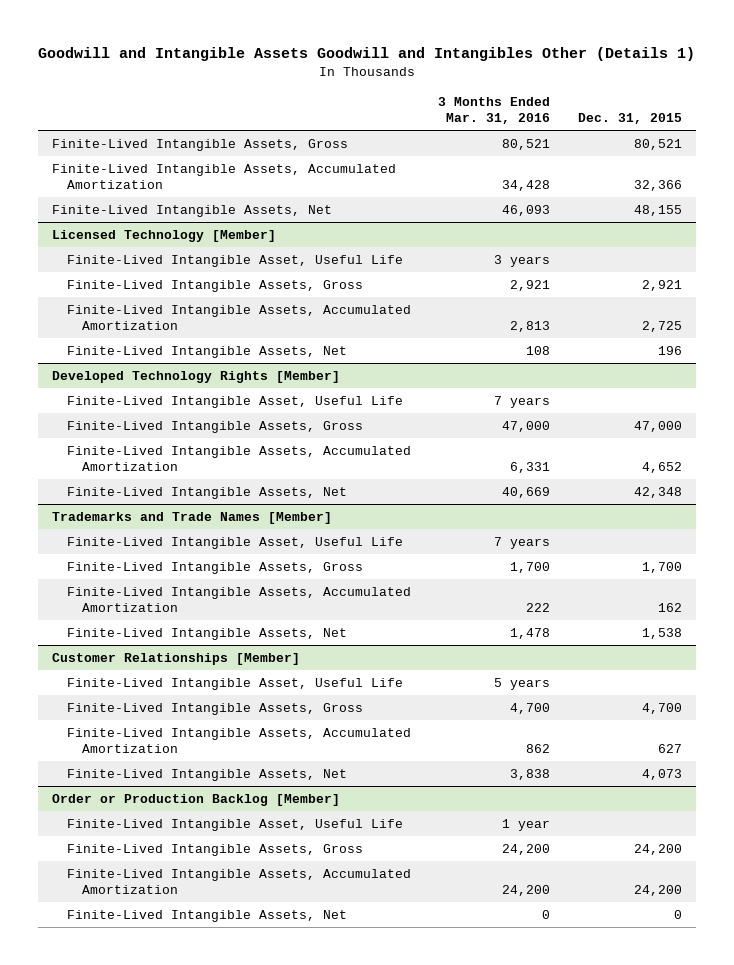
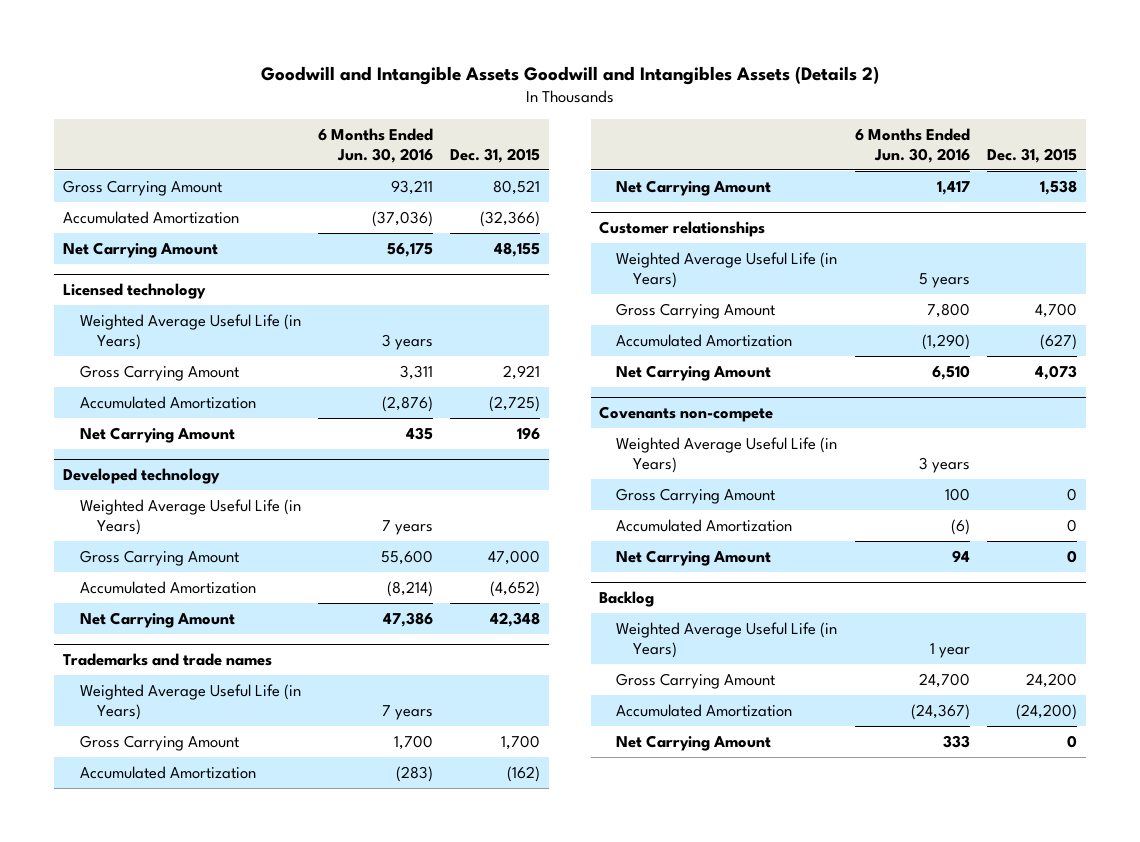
- Goodwill and Intangible Assets Goodwill and Intangibles Other (Details 1)
+ Goodwill and Intangible Assets Goodwill and Intangibles Assets (Details 2)
- | 3 Months Ended Mar. 31, 2016 | Dec. 31, 2015
+ | 6 Months Ended Jun. 30, 2016 | Dec. 31, 2015
- Finite-Lived Intangible Assets, Gross | 80,521 | 80,521
- Finite-Lived Intangible Assets, Accumulated Amortization | 34,428 | 32,366
- Finite-Lived Intangible Assets, Net | 46,093 | 48,155
- Licensed Technology [Member]
- Finite-Lived Intangible Asset, Useful Life | 3 years |
- Finite-Lived Intangible Assets, Gross | 2,921 | 2,921
- Finite-Lived Intangible Assets, Accumulated Amortization | 2,813 | 2,725
- Finite-Lived Intangible Assets, Net | 108 | 196
- Developed Technology Rights [Member]
- Finite-Lived Intangible Asset, Useful Life | 7 years |
- Finite-Lived Intangible Assets, Gross | 47,000 | 47,000
- Finite-Lived Intangible Assets, Accumulated Amortization | 6,331 | 4,652
- Finite-Lived Intangible Assets, Net | 40,669 | 42,348
- Trademarks and Trade Names [Member]
- Finite-Lived Intangible Asset, Useful Life | 7 years |
- Finite-Lived Intangible Assets, Gross | 1,700 | 1,700
- Finite-Lived Intangible Assets, Accumulated Amortization | 222 | 162
- Finite-Lived Intangible Assets, Net | 1,478 | 1,538
- Customer Relationships [Member]
- Finite-Lived Intangible Asset, Useful Life | 5 years |
- Finite-Lived Intangible Assets, Gross | 4,700 | 4,700
- Finite-Lived Intangible Assets, Accumulated Amortization | 862 | 627
- Finite-Lived Intangible Assets, Net | 3,838 | 4,073
- Order or Production Backlog [Member]
- Finite-Lived Intangible Asset, Useful Life | 1 year |
- Finite-Lived Intangible Assets, Gross | 24,200 | 24,200
- Finite-Lived Intangible Assets, Accumulated Amortization | 24,200 | 24,200
- Finite-Lived Intangible Assets, Net | 0 | 0
+ Gross Carrying Amount | 93,211 | 80,521
+ Accumulated Amortization | (37,036) | (32,366)
+ Net Carrying Amount | 56,175 | 48,155
+ Licensed technology
+ Weighted Average Useful Life (in Years) | 3 years |
+ Gross Carrying Amount | 3,311 | 2,921
+ Accumulated Amortization | (2,876) | (2,725)
+ Net Carrying Amount | 435 | 196
+ Developed technology
+ Weighted Average Useful Life (in Years) | 7 years |
+ Gross Carrying Amount | 55,600 | 47,000
+ Accumulated Amortization | (8,214) | (4,652)
+ Net Carrying Amount | 47,386 | 42,348
+ Trademarks and trade names
+ Weighted Average Useful Life (in Years) | 7 years |
+ Gross Carrying Amount | 1,700 | 1,700
+ Accumulated Amortization | (283) | (162)
+ Net Carrying Amount | 1,417 | 1,538
+ Customer relationships
+ Weighted Average Useful Life (in Years) | 5 years |
+ Gross Carrying Amount | 7,800 | 4,700
+ Accumulated Amortization | (1,290) | (627)
+ Net Carrying Amount | 6,510 | 4,073
+ Covenants non-compete
+ Weighted Average Useful Life (in Years) | 3 years |
+ Gross Carrying Amount | 100 | 0
+ Accumulated Amortization | (6) | 0
+ Net Carrying Amount | 94 | 0
+ Backlog
+ Weighted Average Useful Life (in Years) | 1 year |
+ Gross Carrying Amount | 24,700 | 24,200
+ Accumulated Amortization | (24,367) | (24,200)
+ Net Carrying Amount | 333 | 0

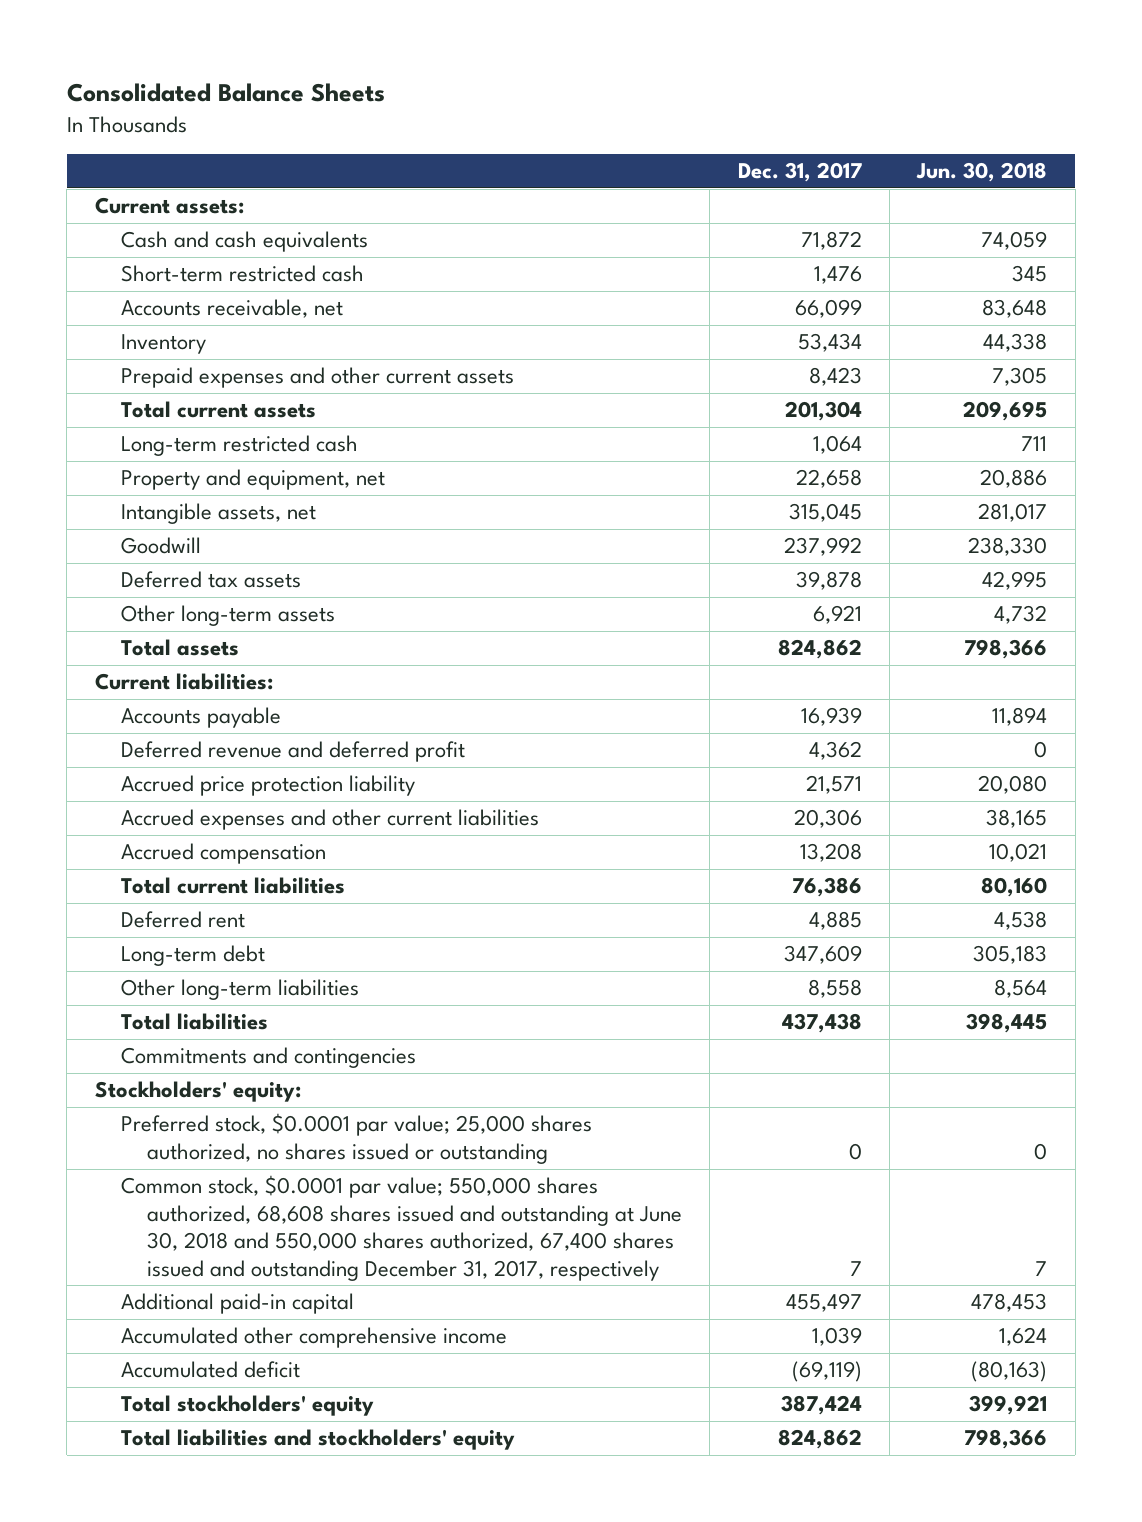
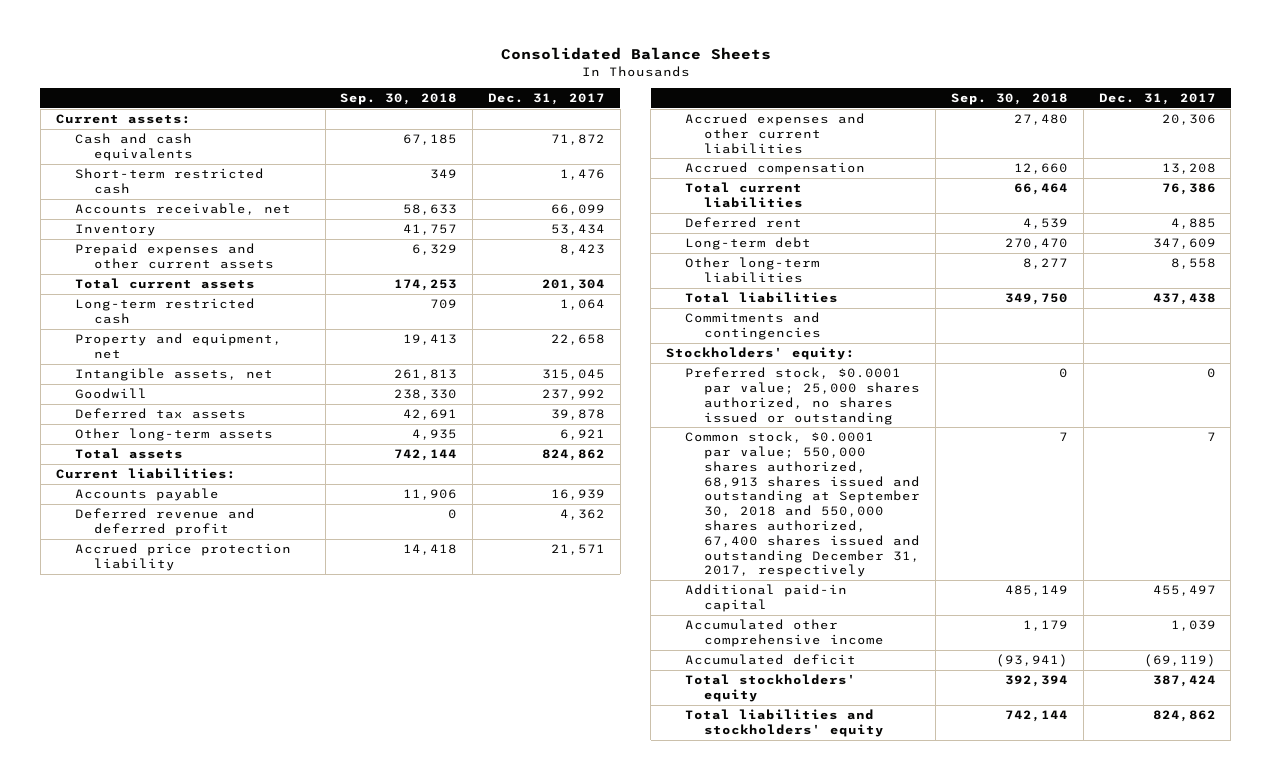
- | Dec. 31, 2017 | Jun. 30, 2018
+ | Sep. 30, 2018 | Dec. 31, 2017
- Common stock, $0.0001 par value; 550,000 shares authorized, 68,608 shares issued and outstanding at June 30, 2018 and 550,000 shares authorized, 67,400 shares issued and outstanding December 31, 2017, respectively | 7 | 7
+ Common stock, $0.0001 par value; 550,000 shares authorized, 68,913 shares issued and outstanding at September 30, 2018 and 550,000 shares authorized, 67,400 shares issued and outstanding December 31, 2017, respectively | 7 | 7

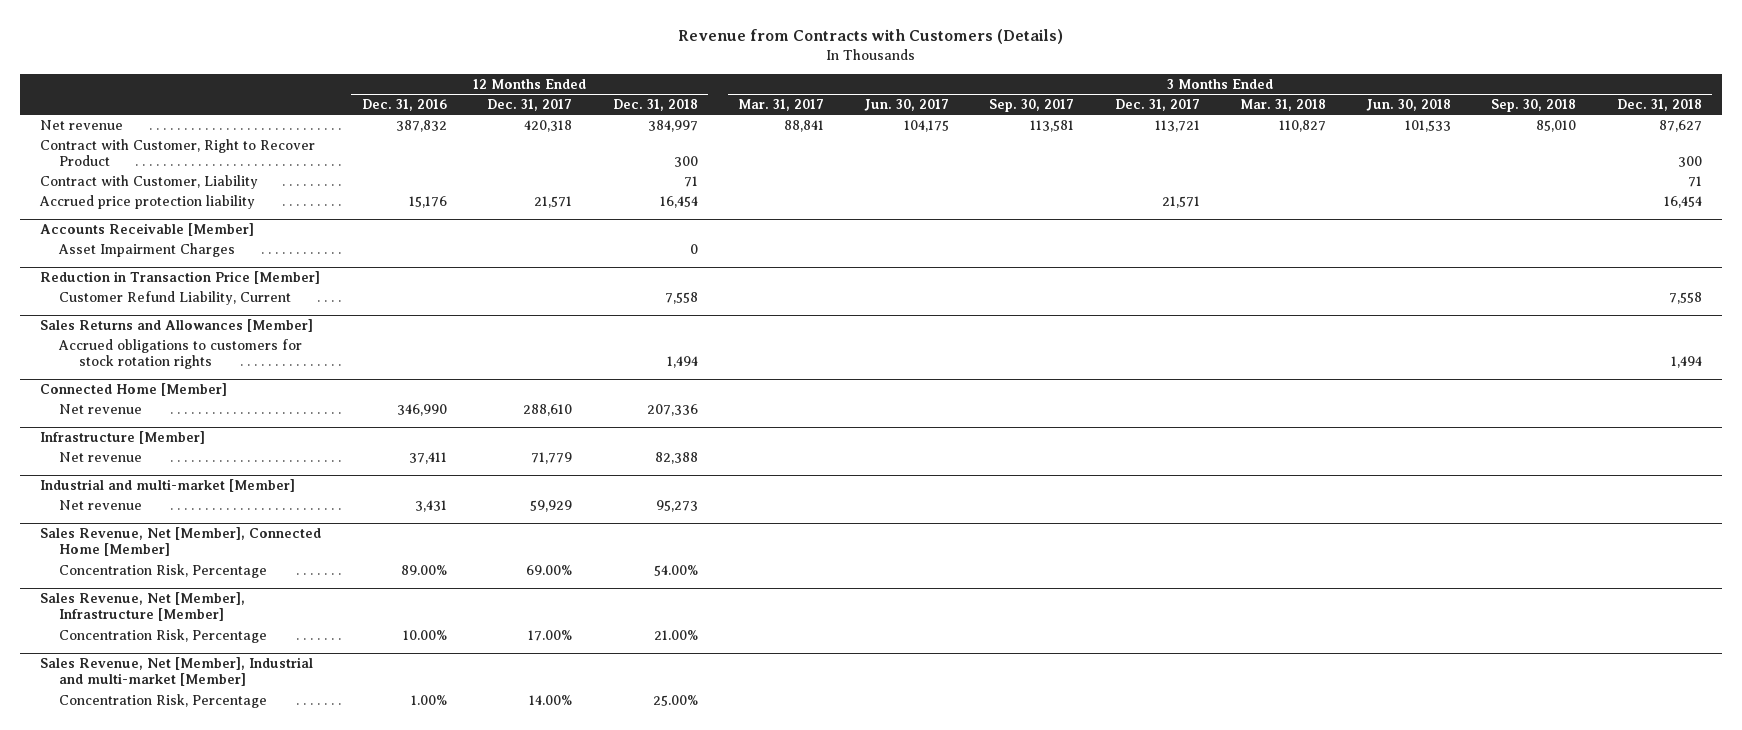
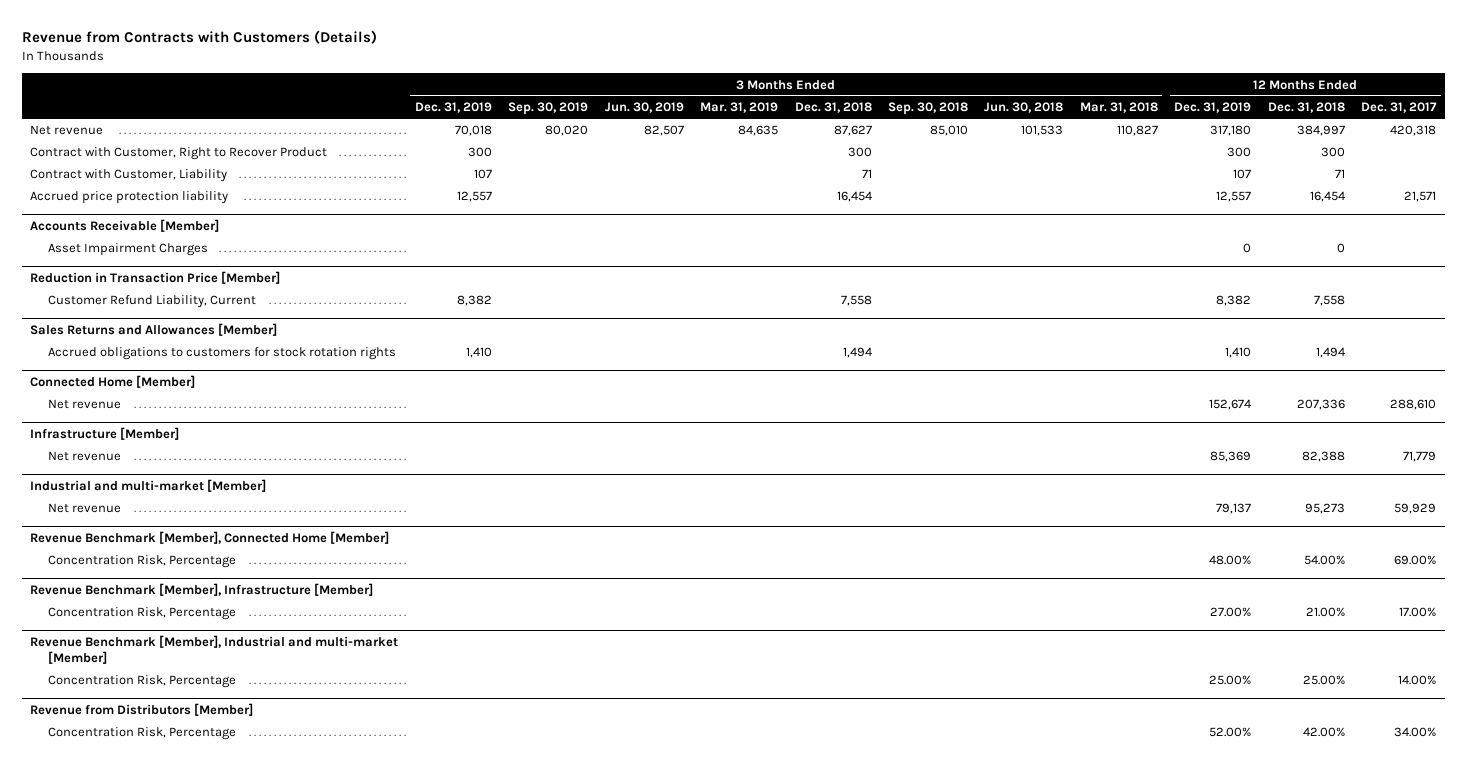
- | 12 Months Ended Dec. 31, 2016 | 12 Months Ended Dec. 31, 2017 | 12 Months Ended Dec. 31, 2018 | 3 Months Ended Mar. 31, 2017 | 3 Months Ended Jun. 30, 2017 | 3 Months Ended Sep. 30, 2017 | 3 Months Ended Dec. 31, 2017 | 3 Months Ended Mar. 31, 2018 | 3 Months Ended Jun. 30, 2018 | 3 Months Ended Sep. 30, 2018 | 3 Months Ended Dec. 31, 2018
+ | 3 Months Ended Dec. 31, 2019 | 3 Months Ended Sep. 30, 2019 | 3 Months Ended Jun. 30, 2019 | 3 Months Ended Mar. 31, 2019 | 3 Months Ended Dec. 31, 2018 | 3 Months Ended Sep. 30, 2018 | 3 Months Ended Jun. 30, 2018 | 3 Months Ended Mar. 31, 2018 | 12 Months Ended Dec. 31, 2019 | 12 Months Ended Dec. 31, 2018 | 12 Months Ended Dec. 31, 2017
- Sales Revenue, Net [Member], Connected Home [Member]
+ Revenue Benchmark [Member], Connected Home [Member]
- Sales Revenue, Net [Member], Infrastructure [Member]
+ Revenue Benchmark [Member], Infrastructure [Member]
- Sales Revenue, Net [Member], Industrial and multi-market [Member]
+ Revenue Benchmark [Member], Industrial and multi-market [Member]
+ Revenue from Distributors [Member]
+ Concentration Risk, Percentage | | | | | | | | | 52.00% | 42.00% | 34.00%

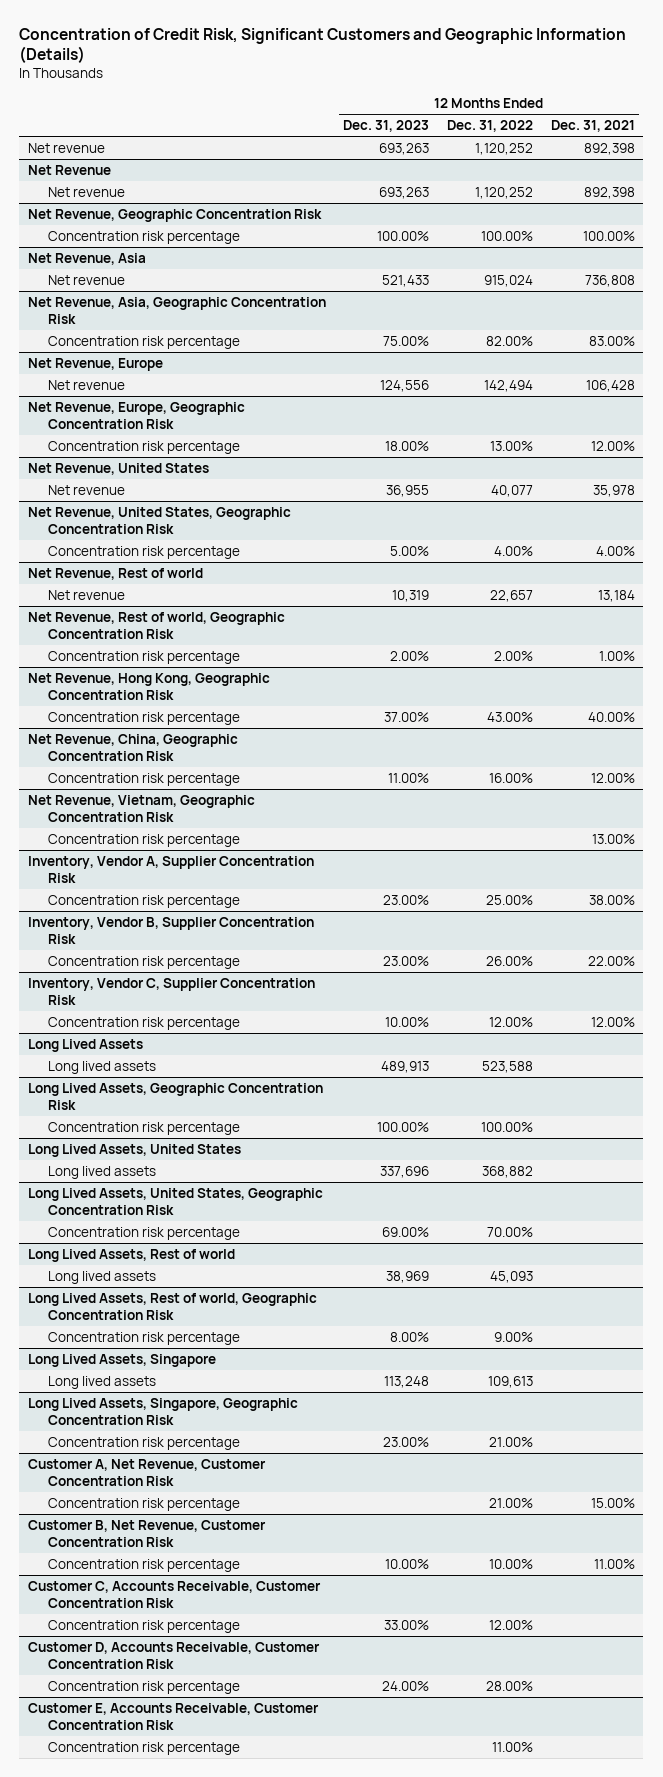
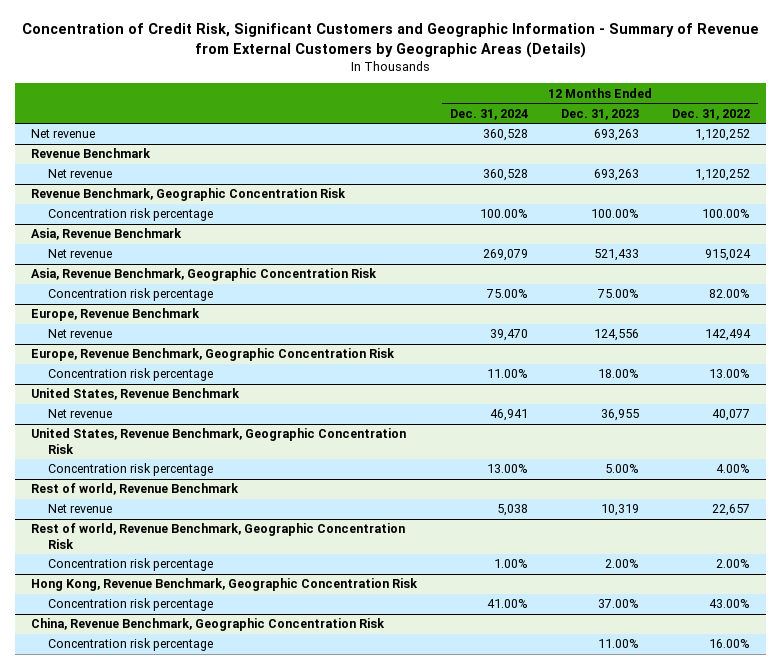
- Concentration of Credit Risk, Significant Customers and Geographic Information (Details)
+ Concentration of Credit Risk, Significant Customers and Geographic Information - Summary of Revenue from External Customers by Geographic Areas (Details)
- | 12 Months Ended Dec. 31, 2023 | 12 Months Ended Dec. 31, 2022 | 12 Months Ended Dec. 31, 2021
+ | 12 Months Ended Dec. 31, 2024 | 12 Months Ended Dec. 31, 2023 | 12 Months Ended Dec. 31, 2022
- Net Revenue
+ Revenue Benchmark
- Net Revenue, Geographic Concentration Risk
+ Revenue Benchmark, Geographic Concentration Risk
- Net Revenue, Asia
+ Asia, Revenue Benchmark
- Net Revenue, Asia, Geographic Concentration Risk
+ Asia, Revenue Benchmark, Geographic Concentration Risk
- Net Revenue, Europe
+ Europe, Revenue Benchmark
- Net Revenue, Europe, Geographic Concentration Risk
+ Europe, Revenue Benchmark, Geographic Concentration Risk
- Net Revenue, United States
+ United States, Revenue Benchmark
- Net Revenue, United States, Geographic Concentration Risk
+ United States, Revenue Benchmark, Geographic Concentration Risk
- Net Revenue, Rest of world
+ Rest of world, Revenue Benchmark
- Net Revenue, Rest of world, Geographic Concentration Risk
+ Rest of world, Revenue Benchmark, Geographic Concentration Risk
- Net Revenue, Hong Kong, Geographic Concentration Risk
+ Hong Kong, Revenue Benchmark, Geographic Concentration Risk
- Net Revenue, China, Geographic Concentration Risk
+ China, Revenue Benchmark, Geographic Concentration Risk
- Net Revenue, Vietnam, Geographic Concentration Risk
- Concentration risk percentage | | | 13.00%
- Inventory, Vendor A, Supplier Concentration Risk
- Concentration risk percentage | 23.00% | 25.00% | 38.00%
- Inventory, Vendor B, Supplier Concentration Risk
- Concentration risk percentage | 23.00% | 26.00% | 22.00%
- Inventory, Vendor C, Supplier Concentration Risk
- Concentration risk percentage | 10.00% | 12.00% | 12.00%
- Long Lived Assets
- Long lived assets | 489,913 | 523,588 |
- Long Lived Assets, Geographic Concentration Risk
- Concentration risk percentage | 100.00% | 100.00% |
- Long Lived Assets, United States
- Long lived assets | 337,696 | 368,882 |
- Long Lived Assets, United States, Geographic Concentration Risk
- Concentration risk percentage | 69.00% | 70.00% |
- Long Lived Assets, Rest of world
- Long lived assets | 38,969 | 45,093 |
- Long Lived Assets, Rest of world, Geographic Concentration Risk
- Concentration risk percentage | 8.00% | 9.00% |
- Long Lived Assets, Singapore
- Long lived assets | 113,248 | 109,613 |
- Long Lived Assets, Singapore, Geographic Concentration Risk
- Concentration risk percentage | 23.00% | 21.00% |
- Customer A, Net Revenue, Customer Concentration Risk
- Concentration risk percentage | | 21.00% | 15.00%
- Customer B, Net Revenue, Customer Concentration Risk
- Concentration risk percentage | 10.00% | 10.00% | 11.00%
- Customer C, Accounts Receivable, Customer Concentration Risk
- Concentration risk percentage | 33.00% | 12.00% |
- Customer D, Accounts Receivable, Customer Concentration Risk
- Concentration risk percentage | 24.00% | 28.00% |
- Customer E, Accounts Receivable, Customer Concentration Risk
- Concentration risk percentage | | 11.00% |

